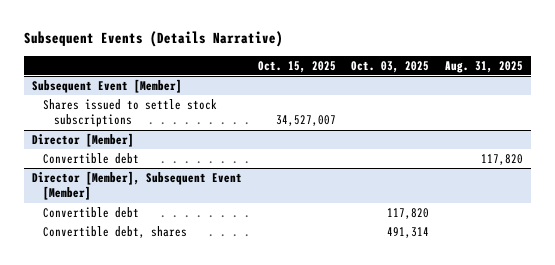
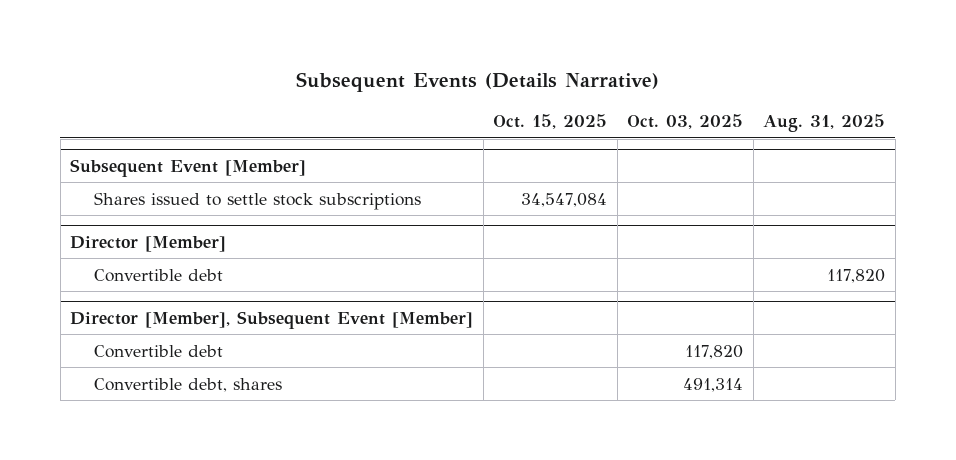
@ Subsequent Event [Member]
- Shares issued to settle stock subscriptions | 34,527,007 | |
+ Shares issued to settle stock subscriptions | 34,547,084 | |

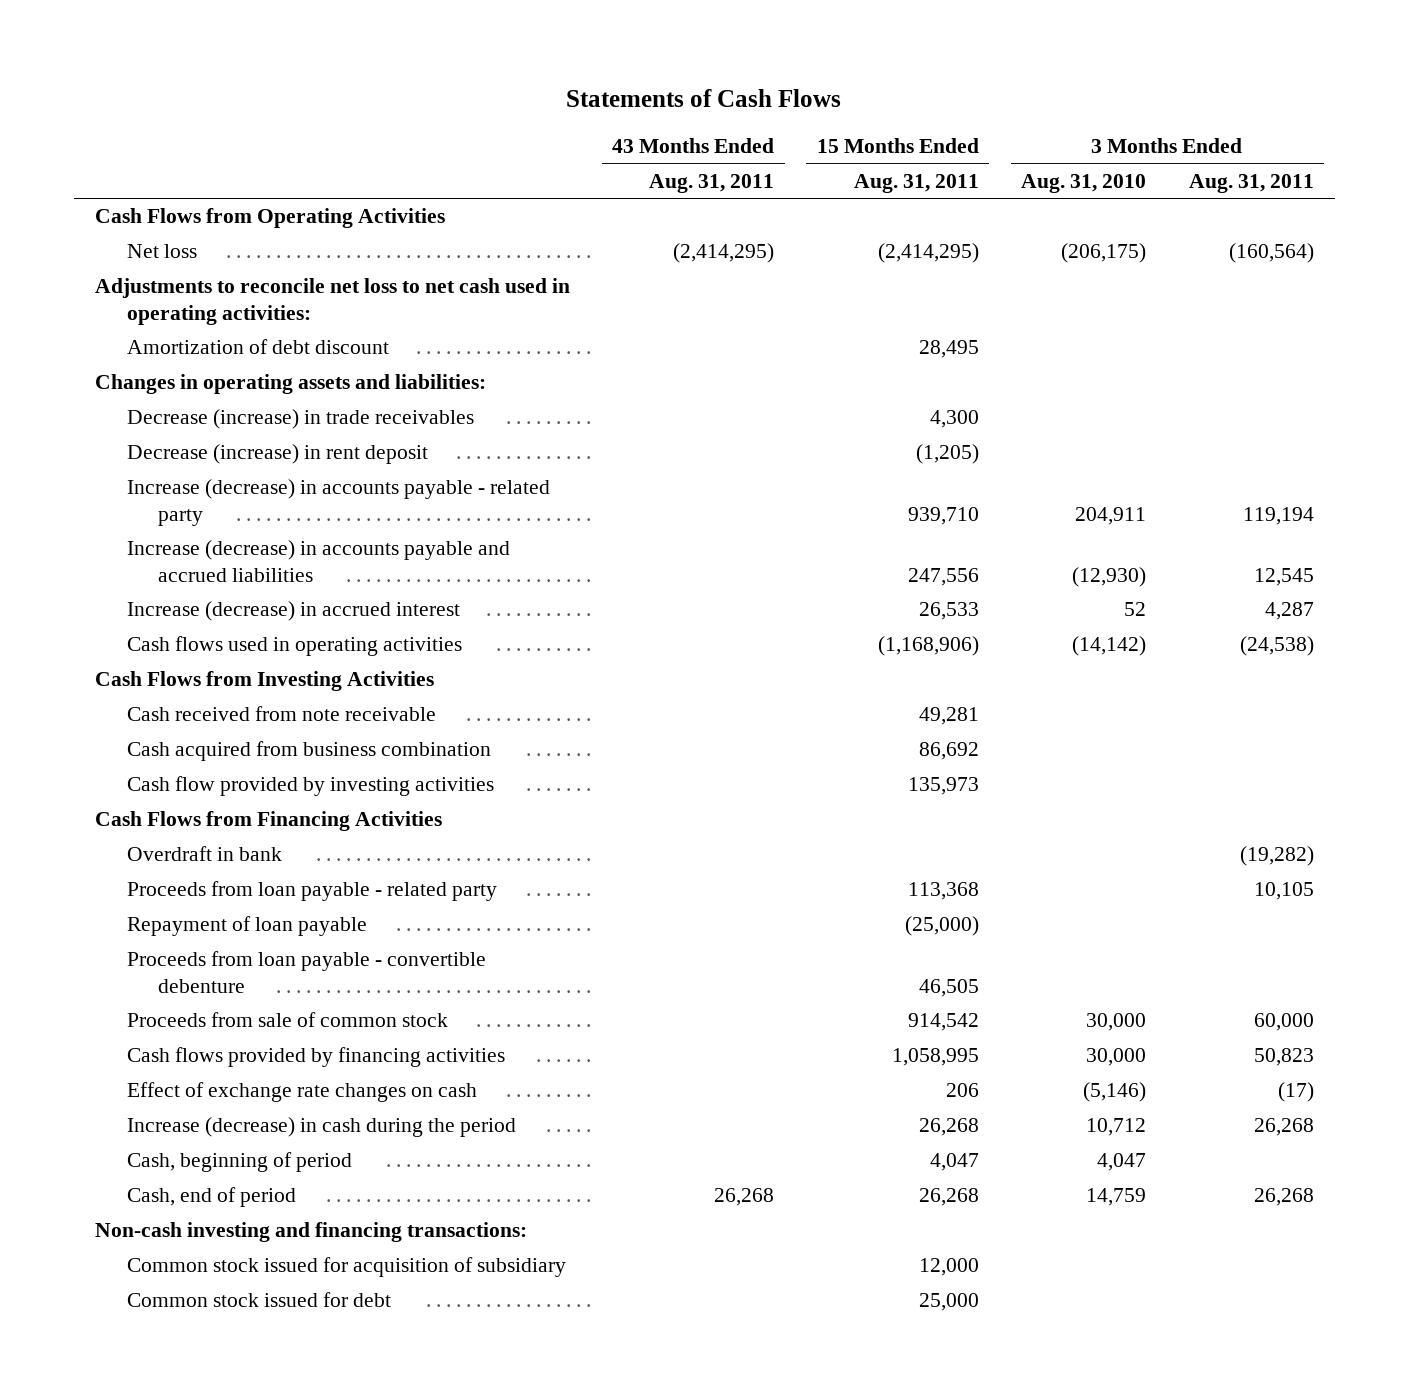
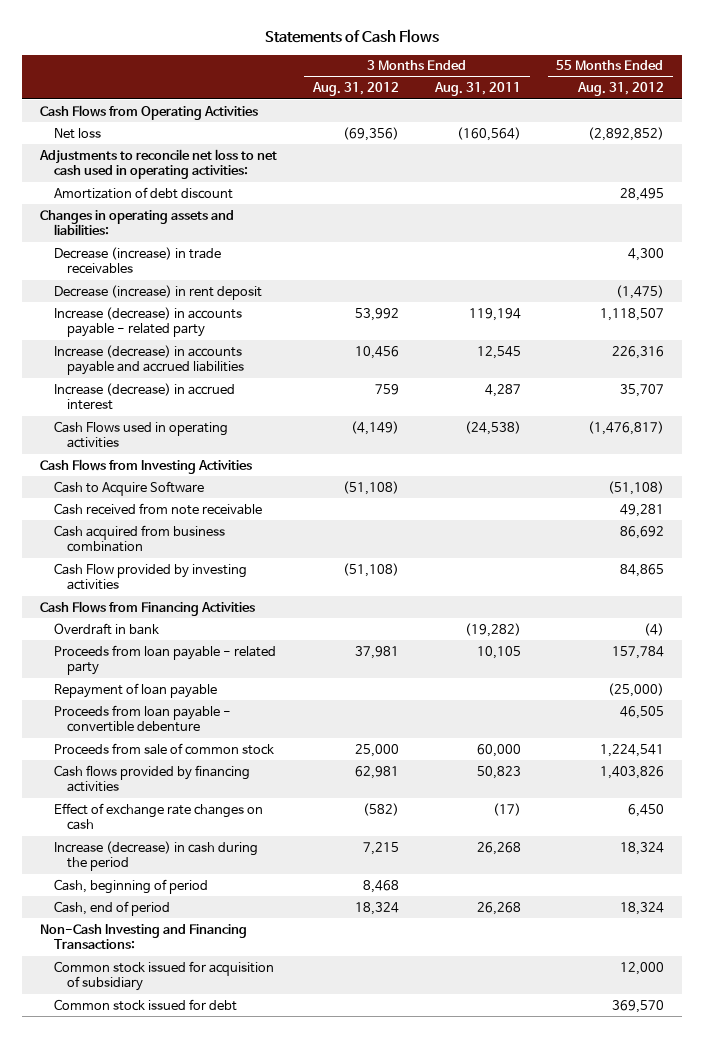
- | 43 Months Ended Aug. 31, 2011 | 15 Months Ended Aug. 31, 2011 | 3 Months Ended Aug. 31, 2010 | 3 Months Ended Aug. 31, 2011
+ | 3 Months Ended Aug. 31, 2012 | 3 Months Ended Aug. 31, 2011 | 55 Months Ended Aug. 31, 2012
- Cash flows used in operating activities | | (1,168,906) | (14,142) | (24,538)
+ Cash Flows used in operating activities | (4,149) | (24,538) | (1,476,817)
+ Cash to Acquire Software | (51,108) | | (51,108)
- Cash flow provided by investing activities | | 135,973 | |
+ Cash Flow provided by investing activities | (51,108) | | 84,865
- Non-cash investing and financing transactions:
+ Non-Cash Investing and Financing Transactions:

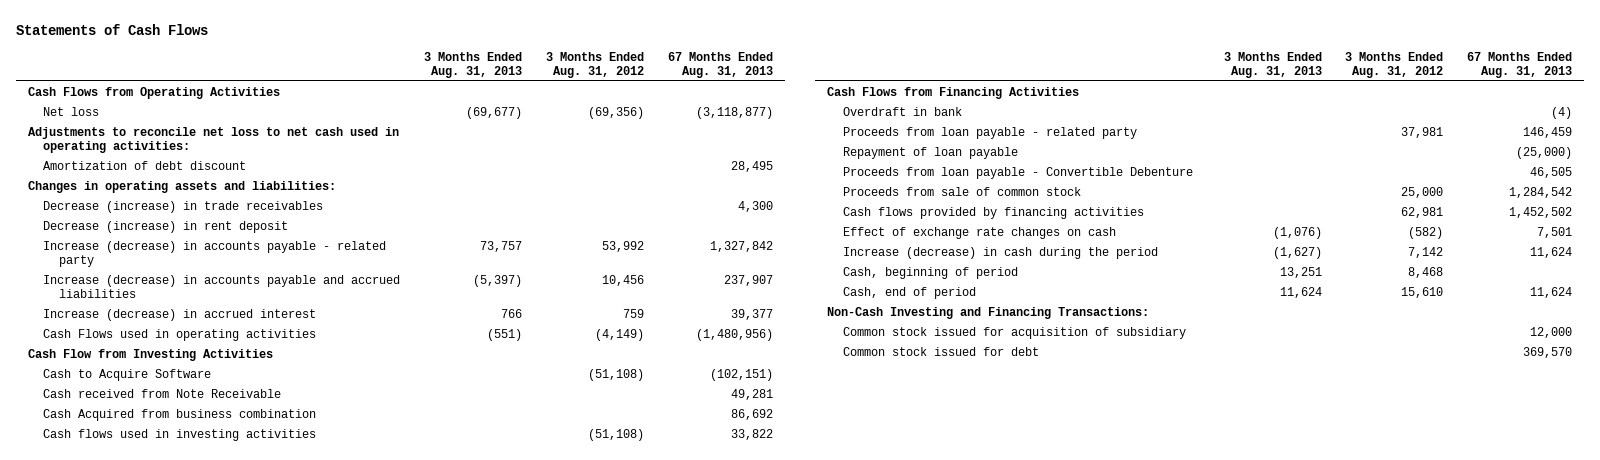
- | 3 Months Ended Aug. 31, 2012 | 3 Months Ended Aug. 31, 2011 | 55 Months Ended Aug. 31, 2012
+ | 3 Months Ended Aug. 31, 2013 | 3 Months Ended Aug. 31, 2012 | 67 Months Ended Aug. 31, 2013
- Cash Flows from Investing Activities
+ Cash Flow from Investing Activities
- Cash received from note receivable | | | 49,281
- Cash acquired from business combination | | | 86,692
- Cash Flow provided by investing activities | (51,108) | | 84,865
+ Cash received from Note Receivable | | | 49,281
+ Cash Acquired from business combination | | | 86,692
+ Cash flows used in investing activities | | (51,108) | 33,822
- Proceeds from loan payable - convertible debenture | | | 46,505
+ Proceeds from loan payable - Convertible Debenture | | | 46,505
- Increase (decrease) in cash during the period | 7,215 | 26,268 | 18,324
+ Increase (decrease) in cash during the period | (1,627) | 7,142 | 11,624
- Cash, end of period | 18,324 | 26,268 | 18,324
+ Cash, end of period | 11,624 | 15,610 | 11,624

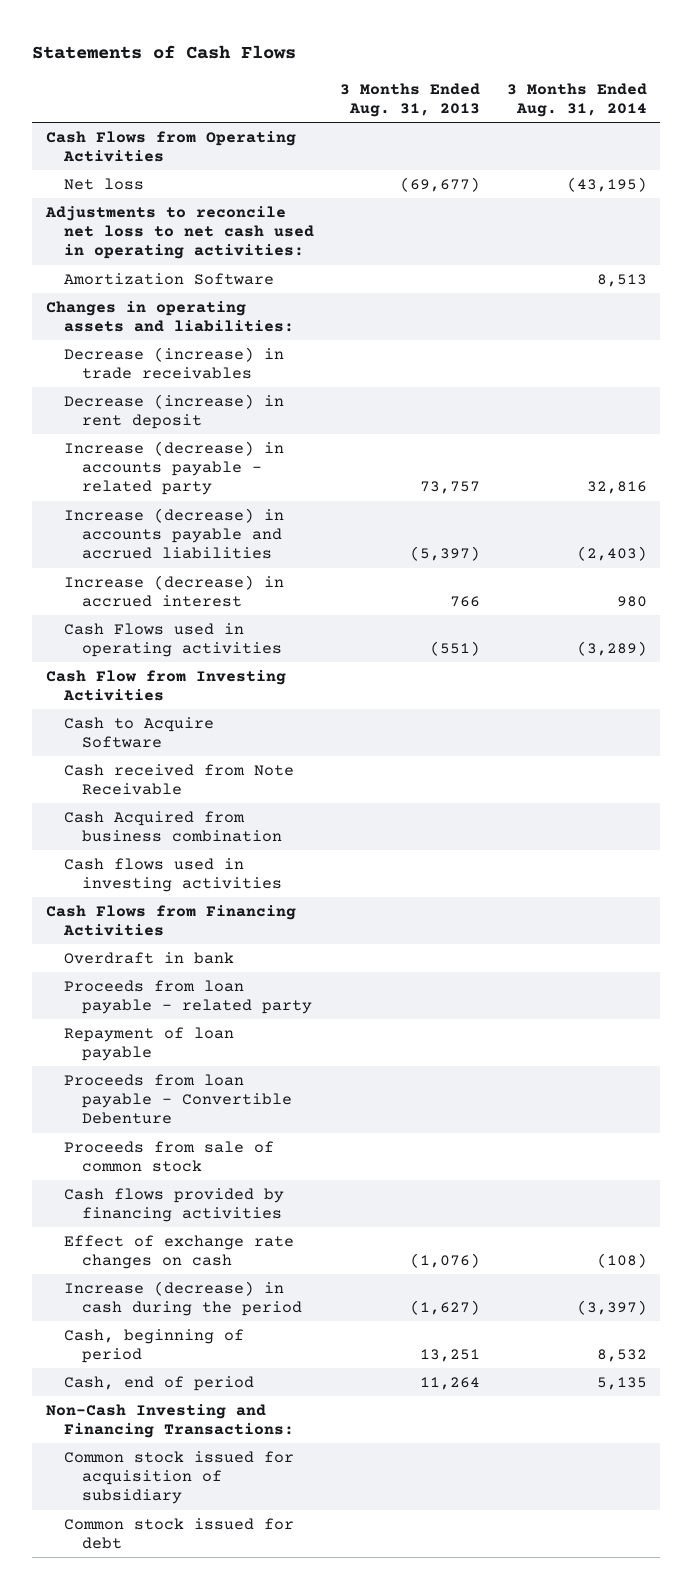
- | 3 Months Ended Aug. 31, 2013 | 3 Months Ended Aug. 31, 2012 | 67 Months Ended Aug. 31, 2013
+ | 3 Months Ended Aug. 31, 2013 | 3 Months Ended Aug. 31, 2014
- Amortization of debt discount | | | 28,495
+ Amortization Software | | 8,513
- Cash, end of period | 11,624 | 15,610 | 11,624
+ Cash, end of period | 11,264 | 5,135

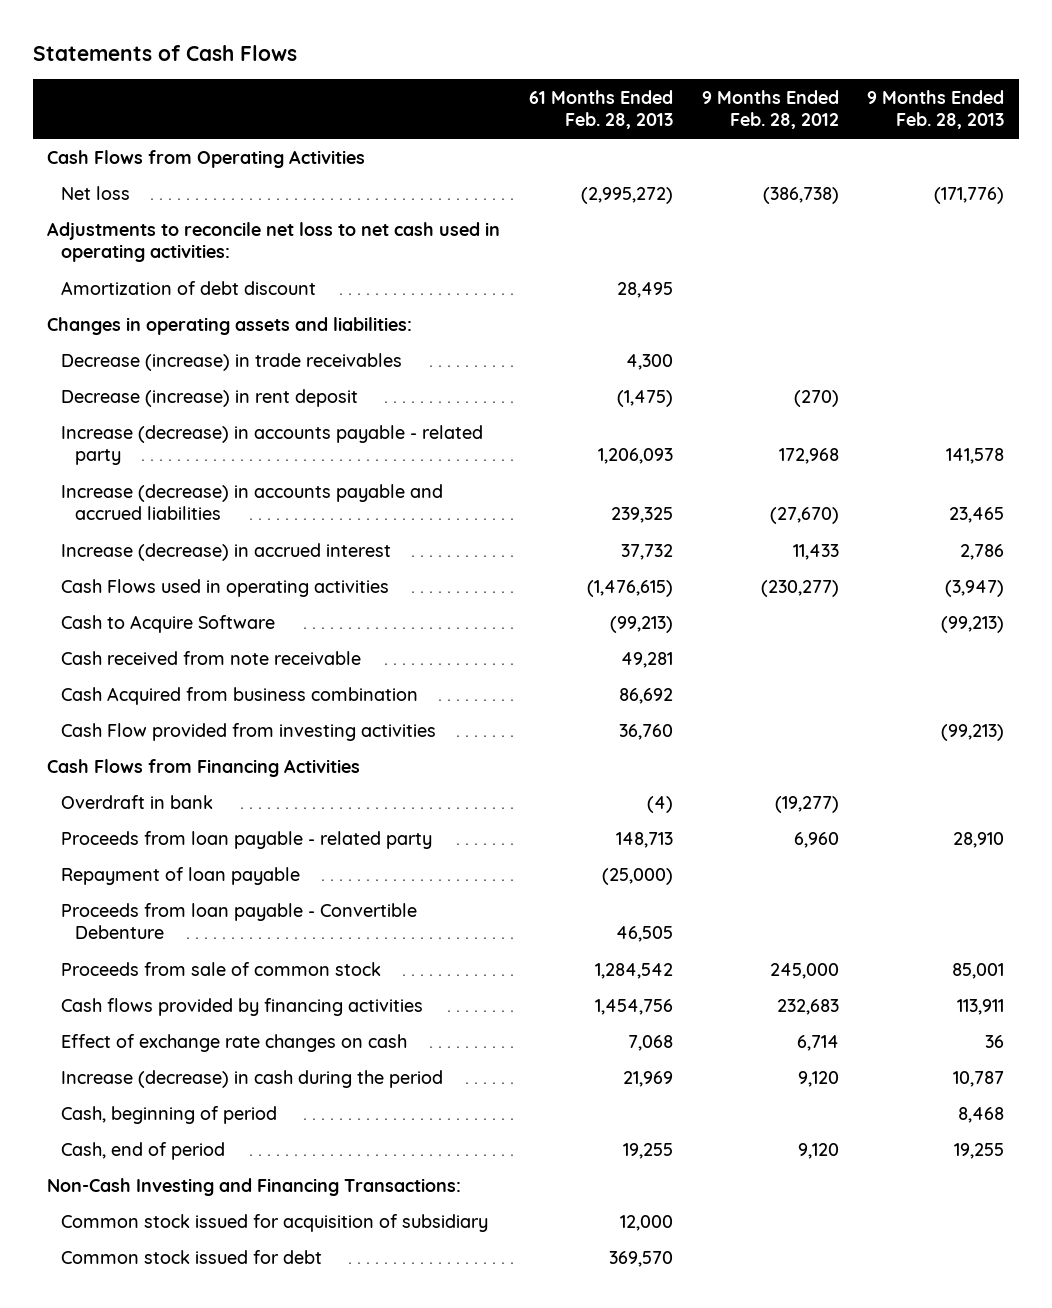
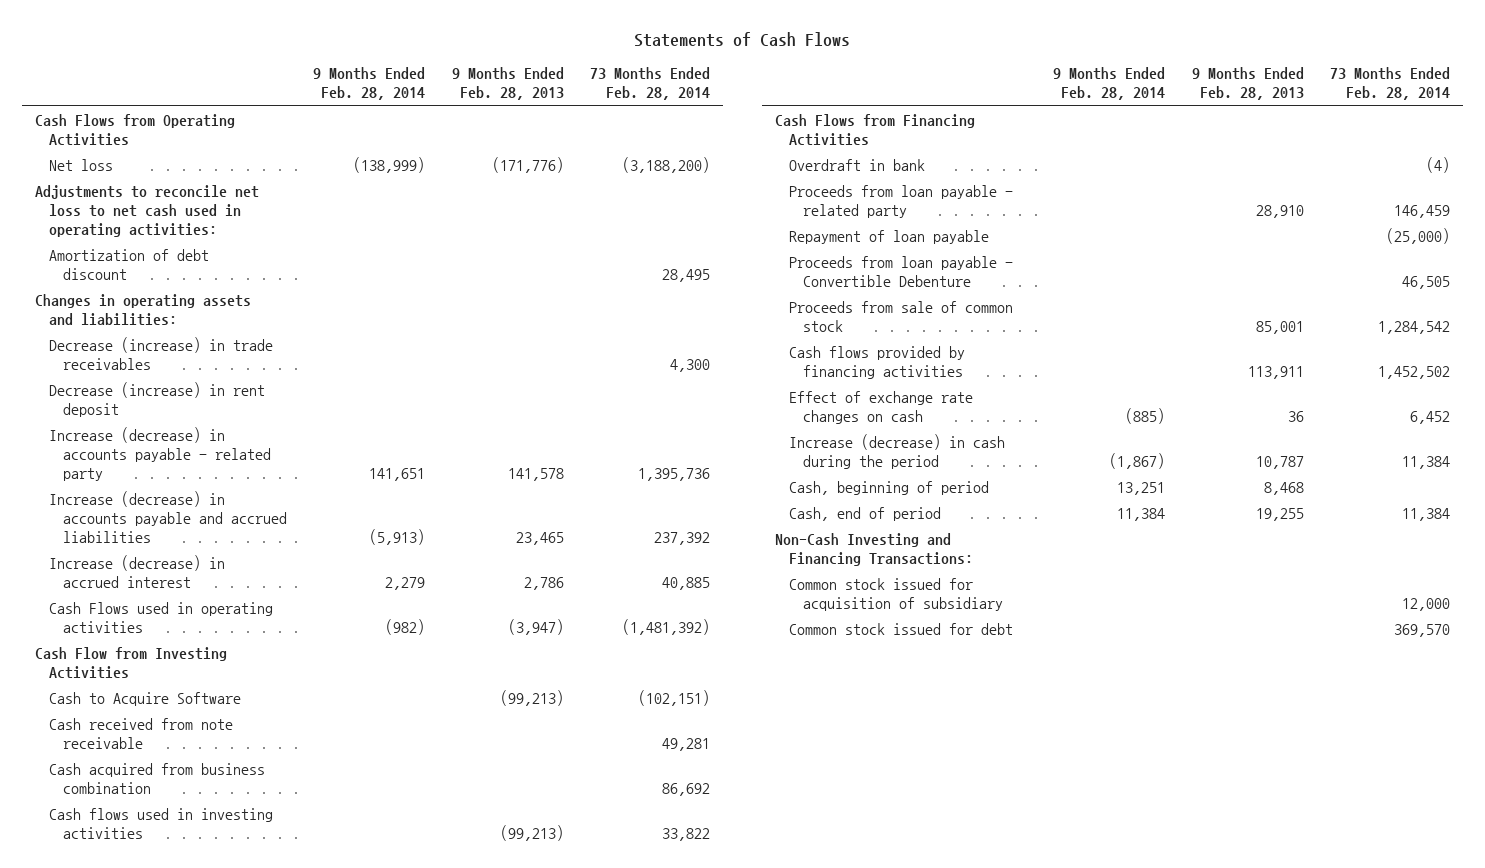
- | 61 Months Ended Feb. 28, 2013 | 9 Months Ended Feb. 28, 2012 | 9 Months Ended Feb. 28, 2013
+ | 9 Months Ended Feb. 28, 2014 | 9 Months Ended Feb. 28, 2013 | 73 Months Ended Feb. 28, 2014
+ Cash Flow from Investing Activities
- Cash Acquired from business combination | 86,692 | |
- Cash Flow provided from investing activities | 36,760 | | (99,213)
+ Cash acquired from business combination | | | 86,692
+ Cash flows used in investing activities | | (99,213) | 33,822

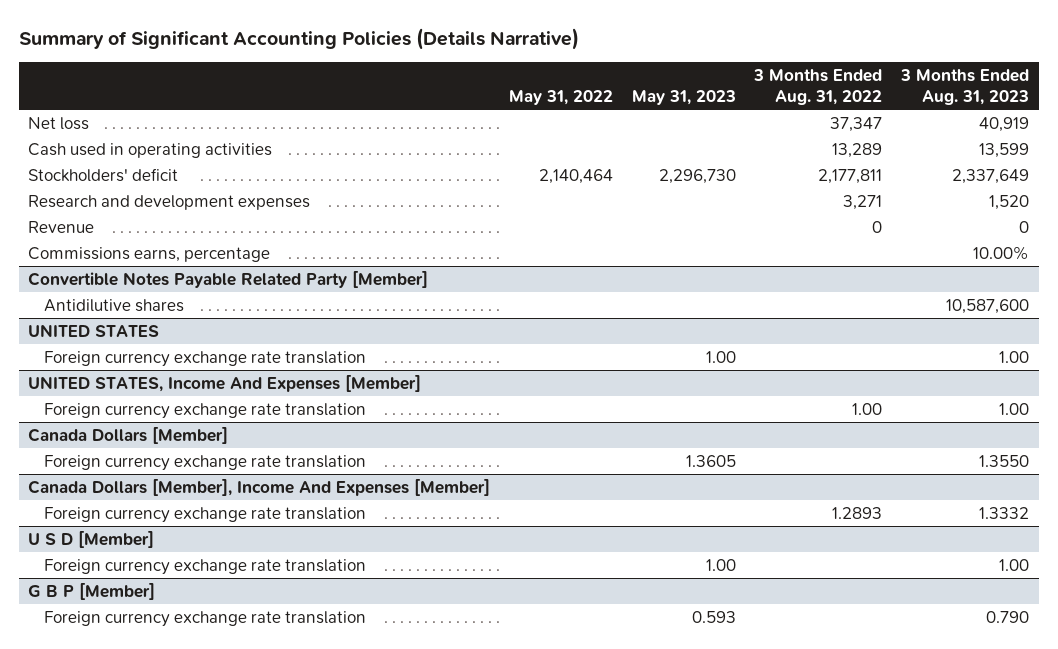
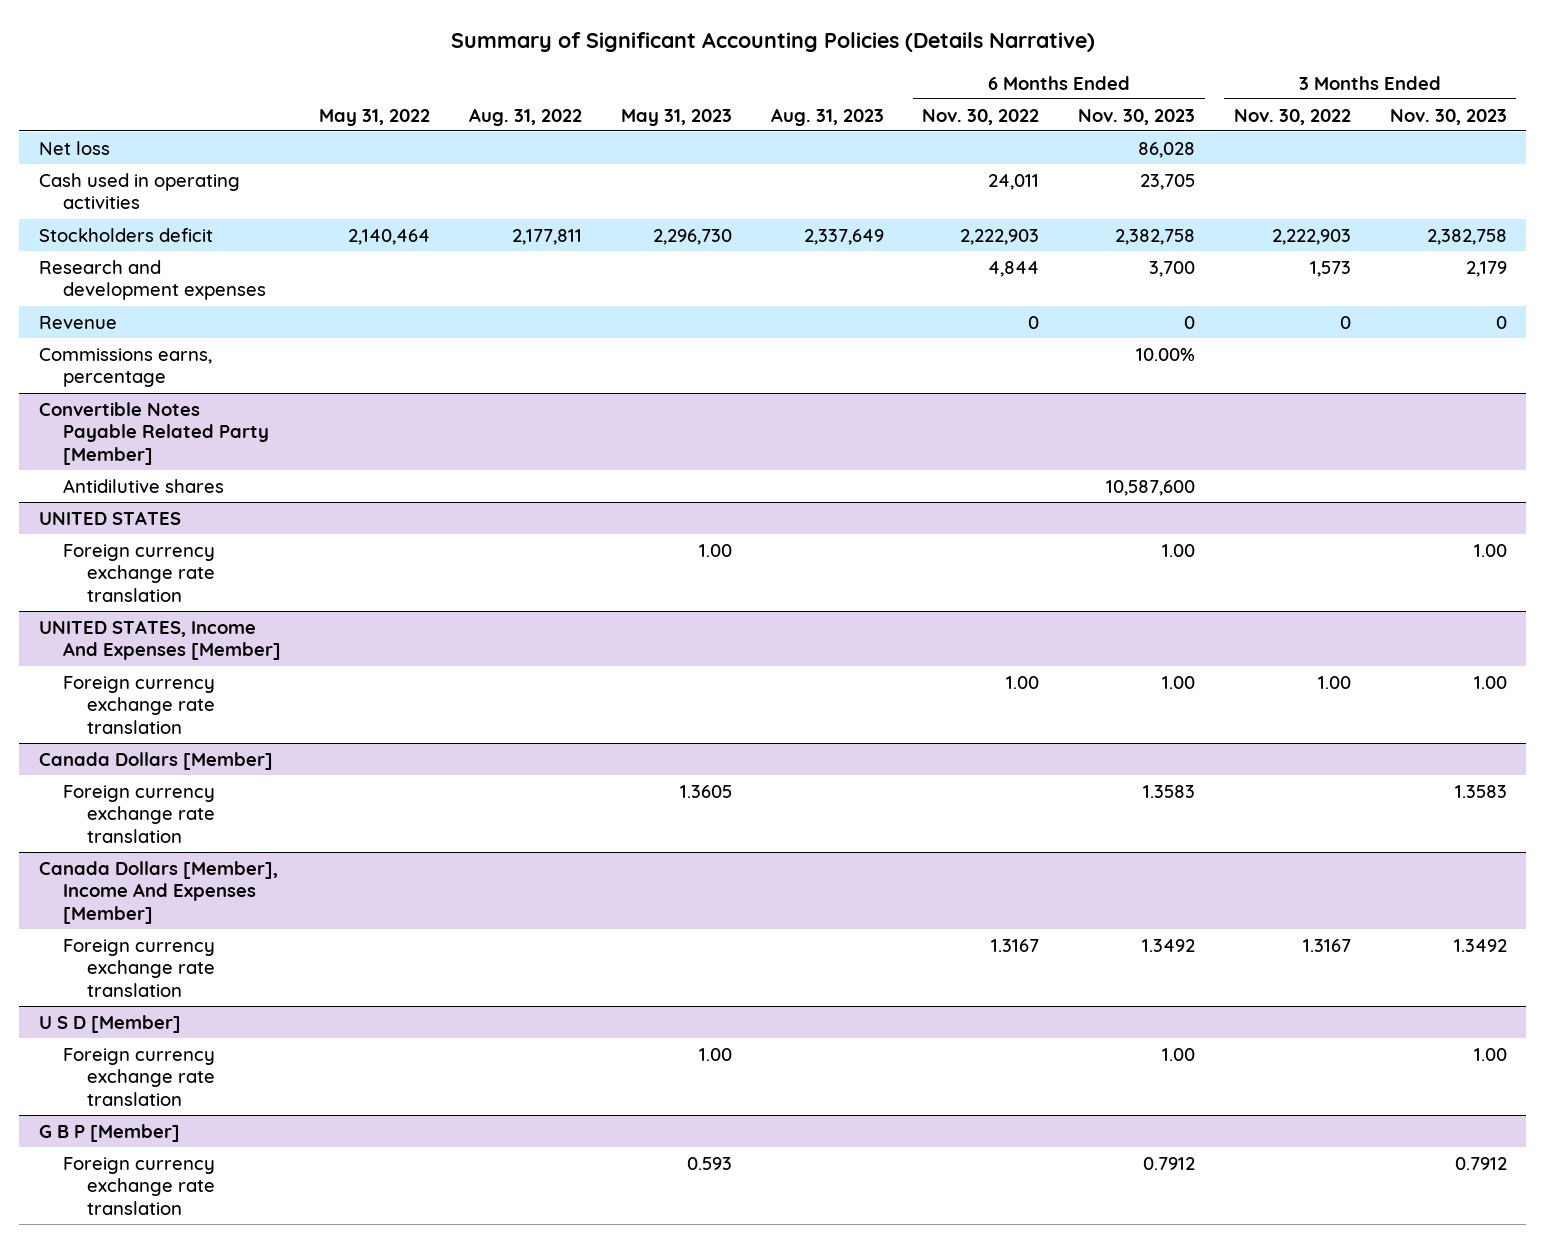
- | May 31, 2022 | May 31, 2023 | 3 Months Ended Aug. 31, 2022 | 3 Months Ended Aug. 31, 2023
+ | May 31, 2022 | Aug. 31, 2022 | May 31, 2023 | Aug. 31, 2023 | 6 Months Ended Nov. 30, 2022 | 6 Months Ended Nov. 30, 2023 | 3 Months Ended Nov. 30, 2022 | 3 Months Ended Nov. 30, 2023
- Stockholders' deficit | 2,140,464 | 2,296,730 | 2,177,811 | 2,337,649
+ Stockholders deficit | 2,140,464 | 2,177,811 | 2,296,730 | 2,337,649 | 2,222,903 | 2,382,758 | 2,222,903 | 2,382,758

